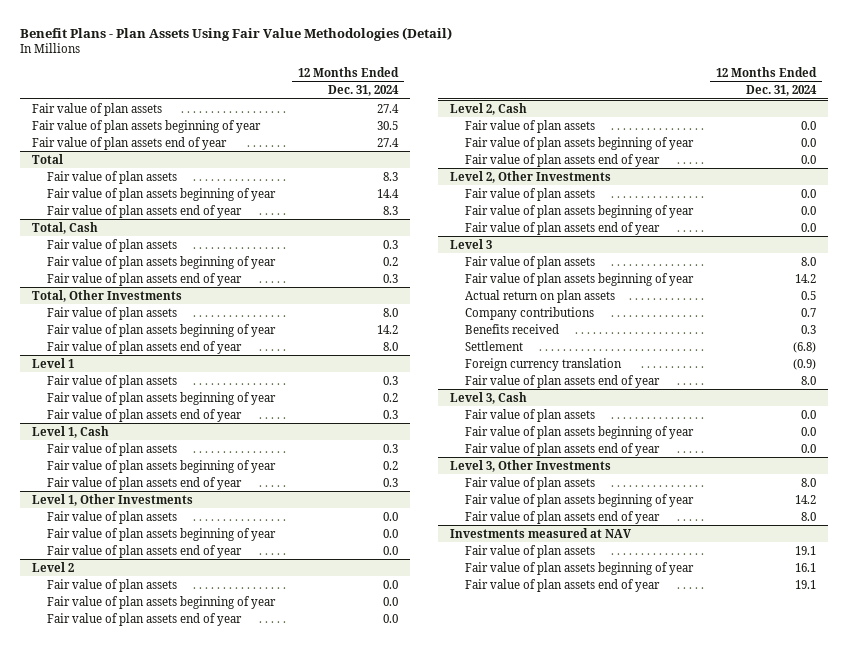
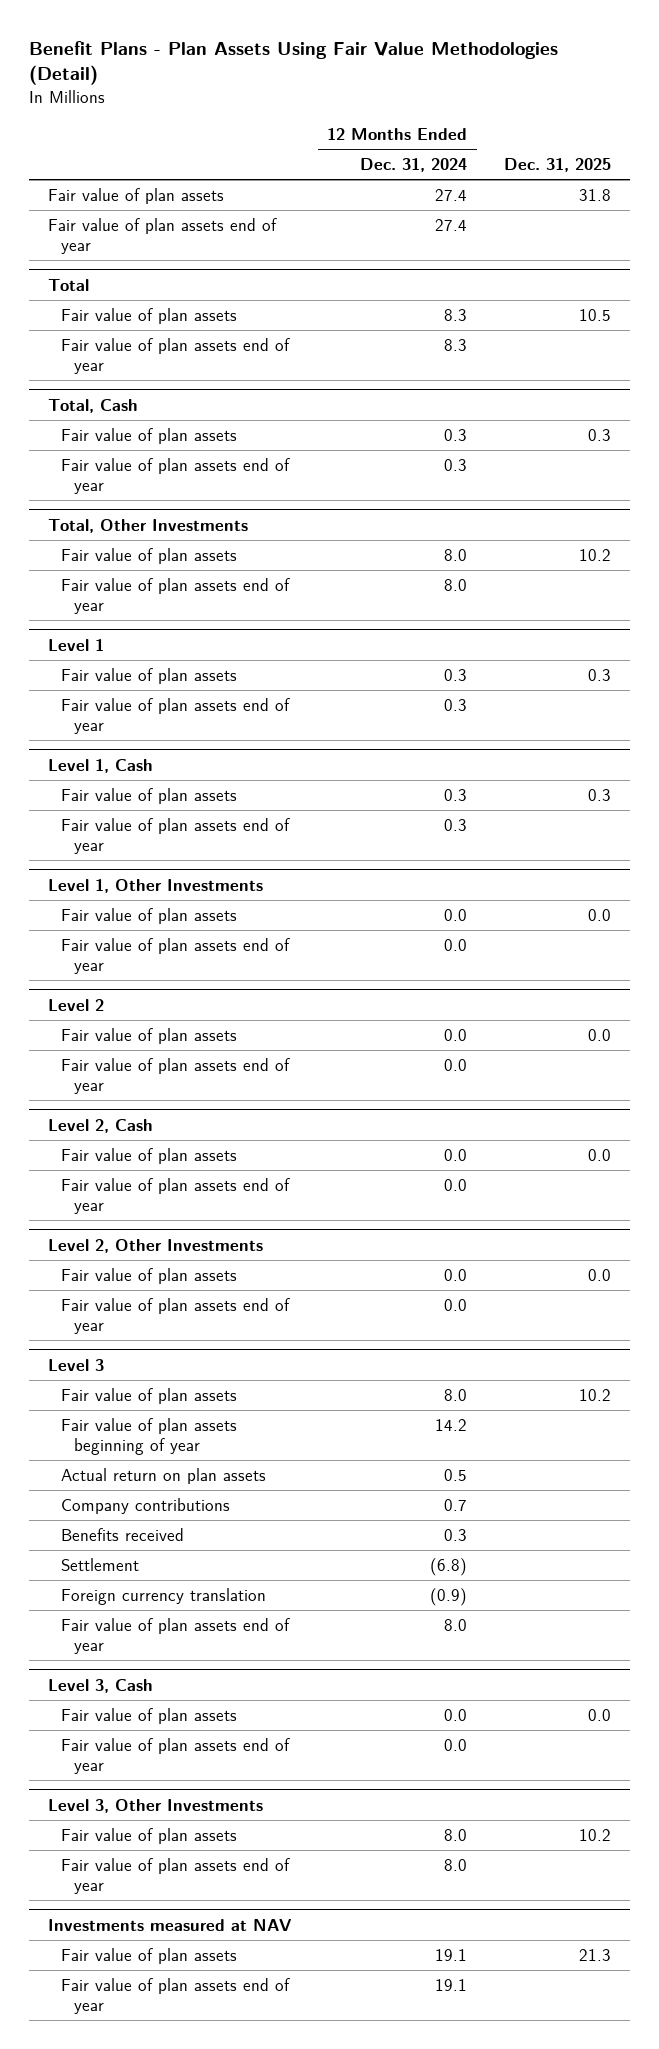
- | 12 Months Ended Dec. 31, 2024
+ | 12 Months Ended Dec. 31, 2024 | Dec. 31, 2025
- Fair value of plan assets beginning of year | 30.5
@ Total
- Fair value of plan assets beginning of year | 14.4
@ Total, Cash
- Fair value of plan assets beginning of year | 0.2
@ Total, Other Investments
- Fair value of plan assets beginning of year | 14.2
@ Level 1
- Fair value of plan assets beginning of year | 0.2
@ Level 1, Cash
- Fair value of plan assets beginning of year | 0.2
@ Level 1, Other Investments
- Fair value of plan assets beginning of year | 0.0
@ Level 2
- Fair value of plan assets beginning of year | 0.0
@ Level 2, Cash
- Fair value of plan assets beginning of year | 0.0
@ Level 2, Other Investments
- Fair value of plan assets beginning of year | 0.0
@ Level 3, Cash
- Fair value of plan assets beginning of year | 0.0
@ Level 3, Other Investments
- Fair value of plan assets beginning of year | 14.2
@ Investments measured at NAV
- Fair value of plan assets beginning of year | 16.1

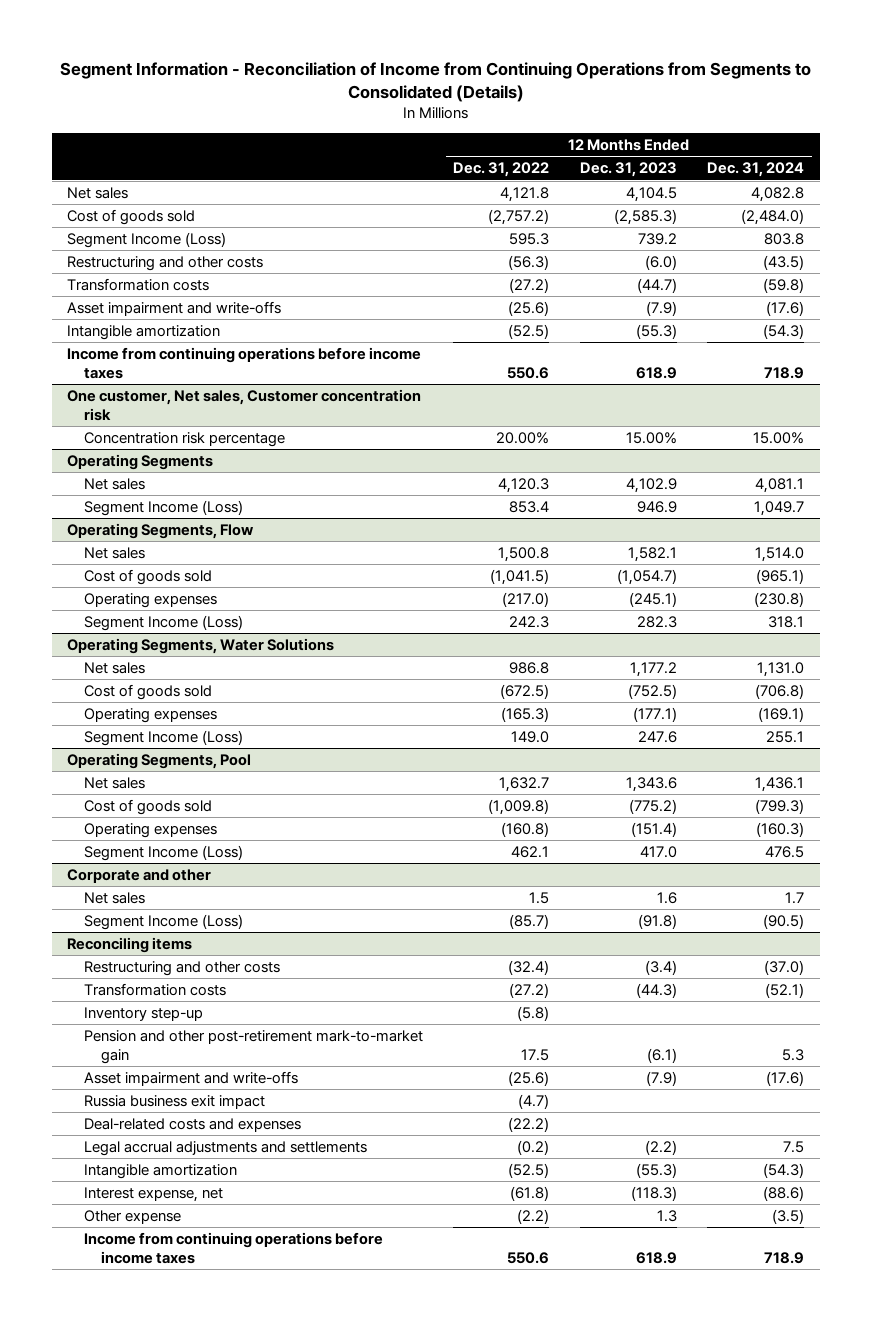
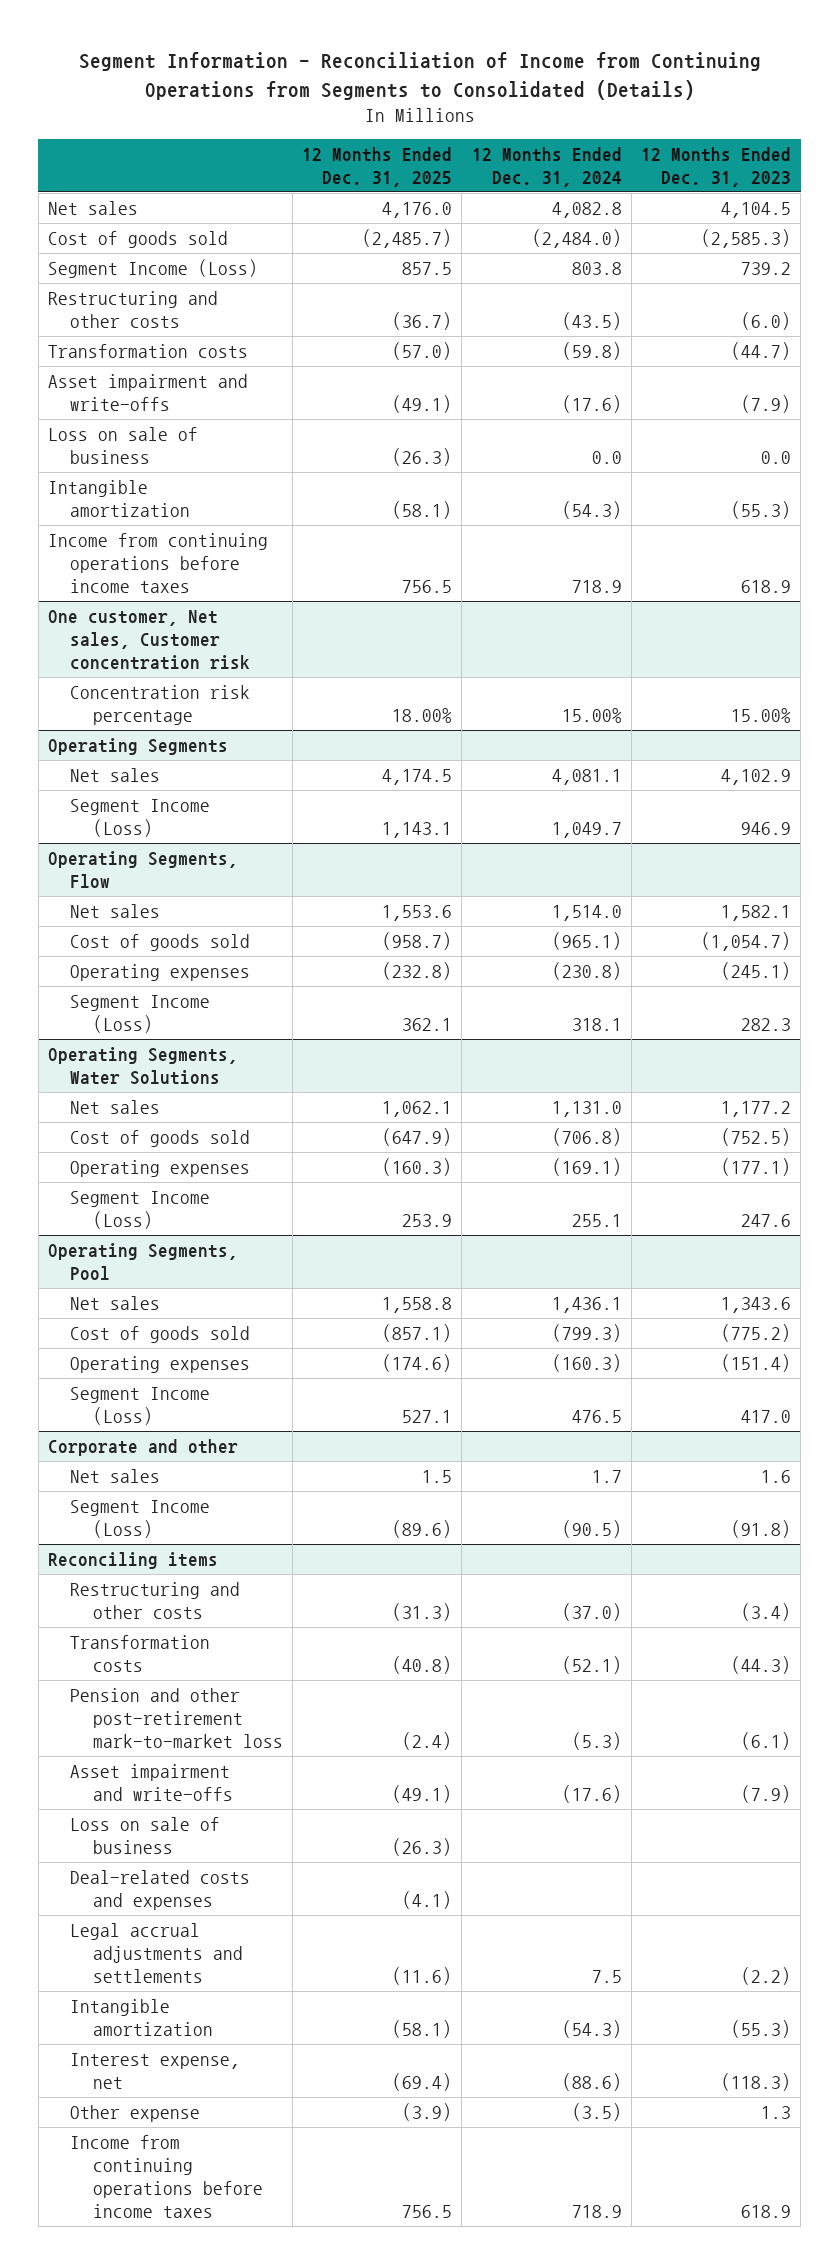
- | 12 Months Ended Dec. 31, 2022 | 12 Months Ended Dec. 31, 2023 | 12 Months Ended Dec. 31, 2024
+ | 12 Months Ended Dec. 31, 2025 | 12 Months Ended Dec. 31, 2024 | 12 Months Ended Dec. 31, 2023
+ Loss on sale of business | (26.3) | 0.0 | 0.0
@ Reconciling items
- Inventory step-up | (5.8) | |
- Pension and other post-retirement mark-to-market gain | 17.5 | (6.1) | 5.3
+ Pension and other post-retirement mark-to-market loss | (2.4) | (5.3) | (6.1)
- Russia business exit impact | (4.7) | |
+ Loss on sale of business | (26.3) | |

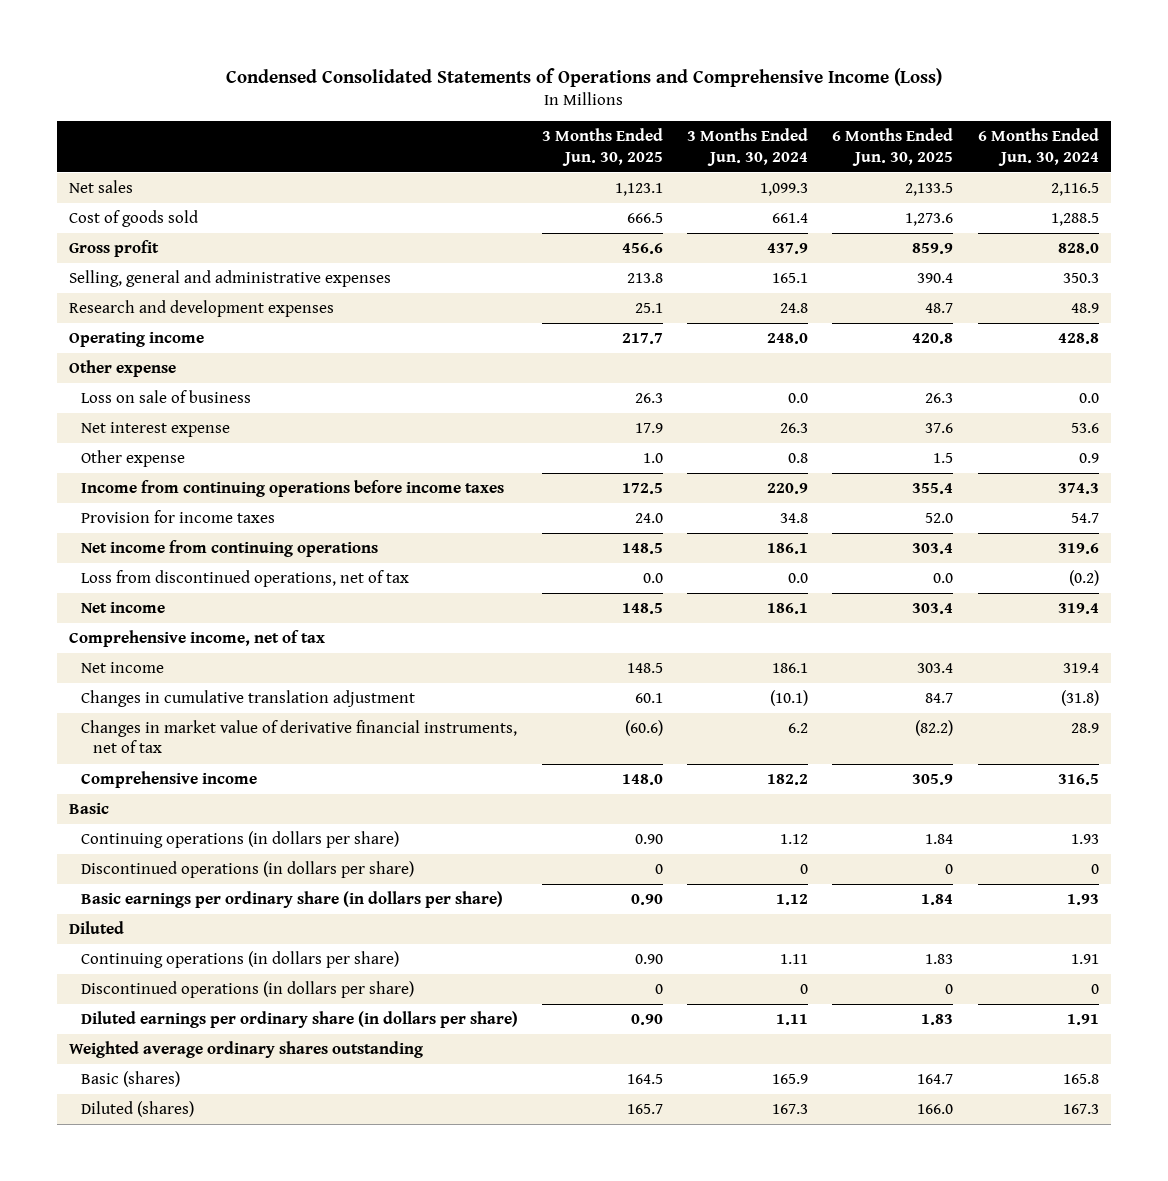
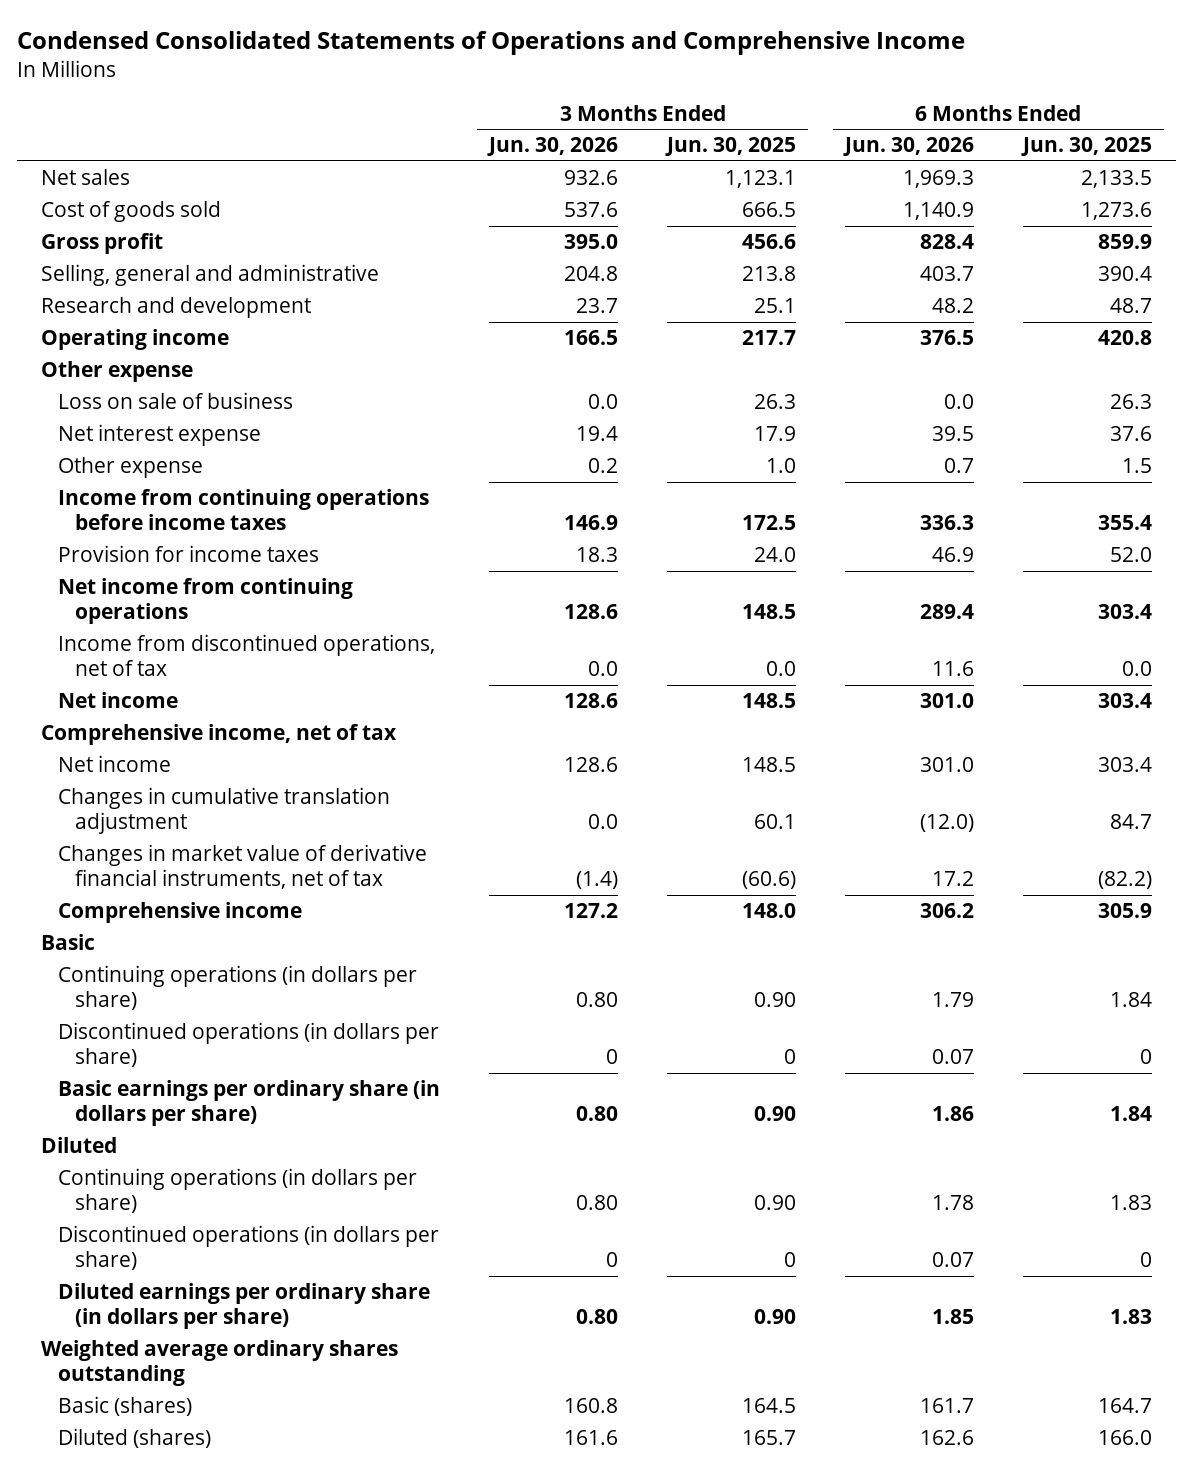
- Condensed Consolidated Statements of Operations and Comprehensive Income (Loss)
+ Condensed Consolidated Statements of Operations and Comprehensive Income
- | 3 Months Ended Jun. 30, 2025 | 3 Months Ended Jun. 30, 2024 | 6 Months Ended Jun. 30, 2025 | 6 Months Ended Jun. 30, 2024
+ | 3 Months Ended Jun. 30, 2026 | 3 Months Ended Jun. 30, 2025 | 6 Months Ended Jun. 30, 2026 | 6 Months Ended Jun. 30, 2025
- Selling, general and administrative expenses | 213.8 | 165.1 | 390.4 | 350.3
- Research and development expenses | 25.1 | 24.8 | 48.7 | 48.9
+ Selling, general and administrative | 204.8 | 213.8 | 403.7 | 390.4
+ Research and development | 23.7 | 25.1 | 48.2 | 48.7
- Loss from discontinued operations, net of tax | 0.0 | 0.0 | 0.0 | (0.2)
+ Income from discontinued operations, net of tax | 0.0 | 0.0 | 11.6 | 0.0

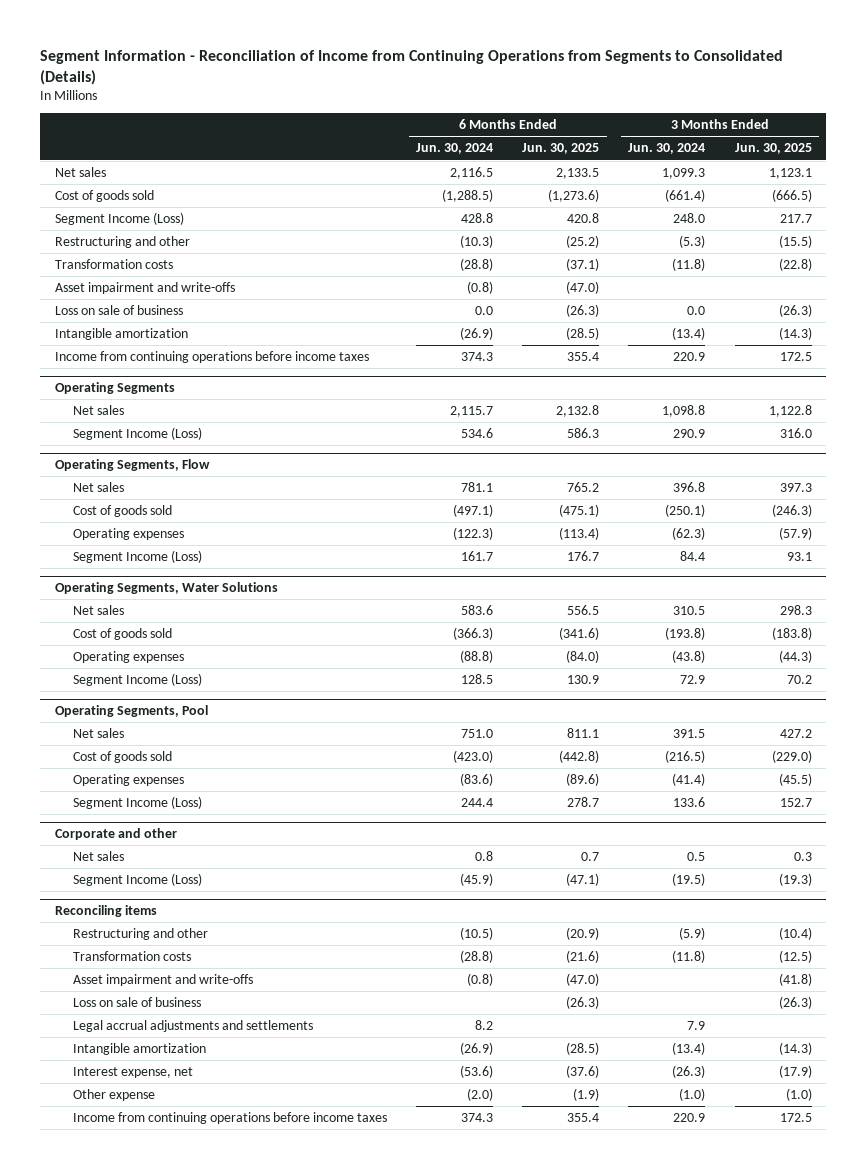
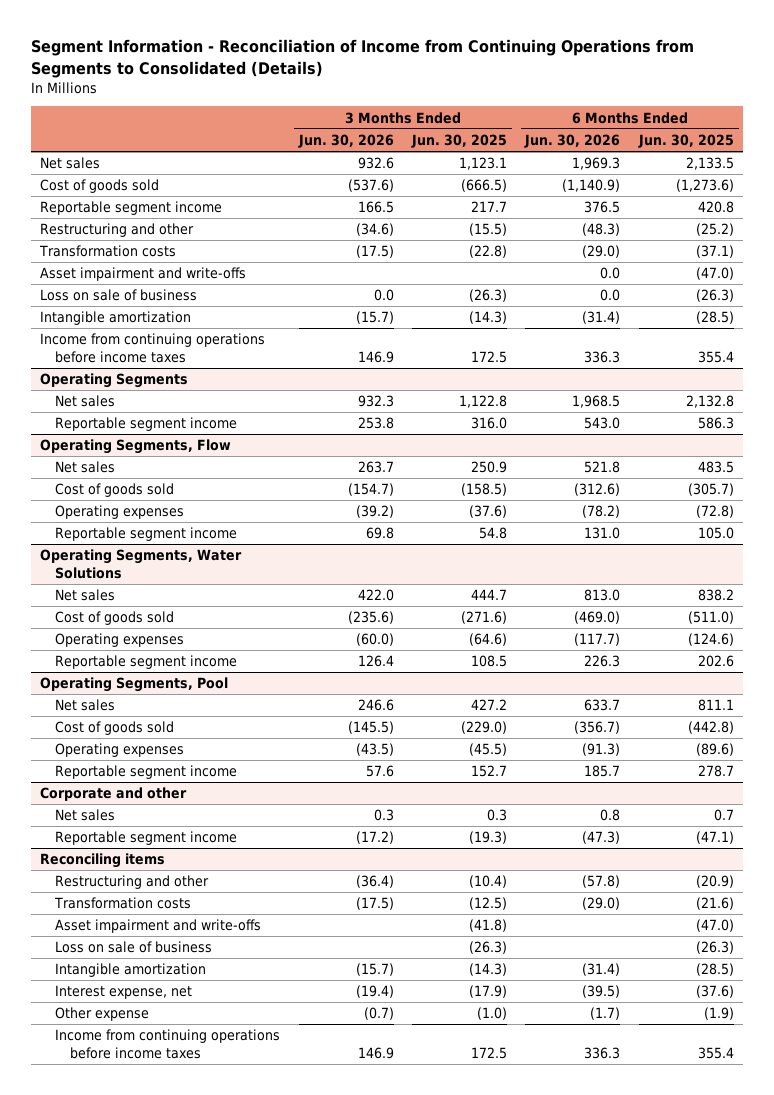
- | 6 Months Ended Jun. 30, 2024 | 6 Months Ended Jun. 30, 2025 | 3 Months Ended Jun. 30, 2024 | 3 Months Ended Jun. 30, 2025
+ | 3 Months Ended Jun. 30, 2026 | 3 Months Ended Jun. 30, 2025 | 6 Months Ended Jun. 30, 2026 | 6 Months Ended Jun. 30, 2025
- Segment Income (Loss) | 428.8 | 420.8 | 248.0 | 217.7
+ Reportable segment income | 166.5 | 217.7 | 376.5 | 420.8
@ Operating Segments
- Segment Income (Loss) | 534.6 | 586.3 | 290.9 | 316.0
+ Reportable segment income | 253.8 | 316.0 | 543.0 | 586.3
@ Operating Segments, Flow
- Net sales | 781.1 | 765.2 | 396.8 | 397.3
- Cost of goods sold | (497.1) | (475.1) | (250.1) | (246.3)
- Operating expenses | (122.3) | (113.4) | (62.3) | (57.9)
- Segment Income (Loss) | 161.7 | 176.7 | 84.4 | 93.1
+ Net sales | 263.7 | 250.9 | 521.8 | 483.5
+ Cost of goods sold | (154.7) | (158.5) | (312.6) | (305.7)
+ Operating expenses | (39.2) | (37.6) | (78.2) | (72.8)
+ Reportable segment income | 69.8 | 54.8 | 131.0 | 105.0
@ Operating Segments, Water Solutions
- Net sales | 583.6 | 556.5 | 310.5 | 298.3
- Cost of goods sold | (366.3) | (341.6) | (193.8) | (183.8)
- Operating expenses | (88.8) | (84.0) | (43.8) | (44.3)
- Segment Income (Loss) | 128.5 | 130.9 | 72.9 | 70.2
+ Net sales | 422.0 | 444.7 | 813.0 | 838.2
+ Cost of goods sold | (235.6) | (271.6) | (469.0) | (511.0)
+ Operating expenses | (60.0) | (64.6) | (117.7) | (124.6)
+ Reportable segment income | 126.4 | 108.5 | 226.3 | 202.6
@ Operating Segments, Pool
- Segment Income (Loss) | 244.4 | 278.7 | 133.6 | 152.7
+ Reportable segment income | 57.6 | 152.7 | 185.7 | 278.7
@ Corporate and other
- Segment Income (Loss) | (45.9) | (47.1) | (19.5) | (19.3)
+ Reportable segment income | (17.2) | (19.3) | (47.3) | (47.1)
@ Reconciling items
- Legal accrual adjustments and settlements | 8.2 | | 7.9 |

